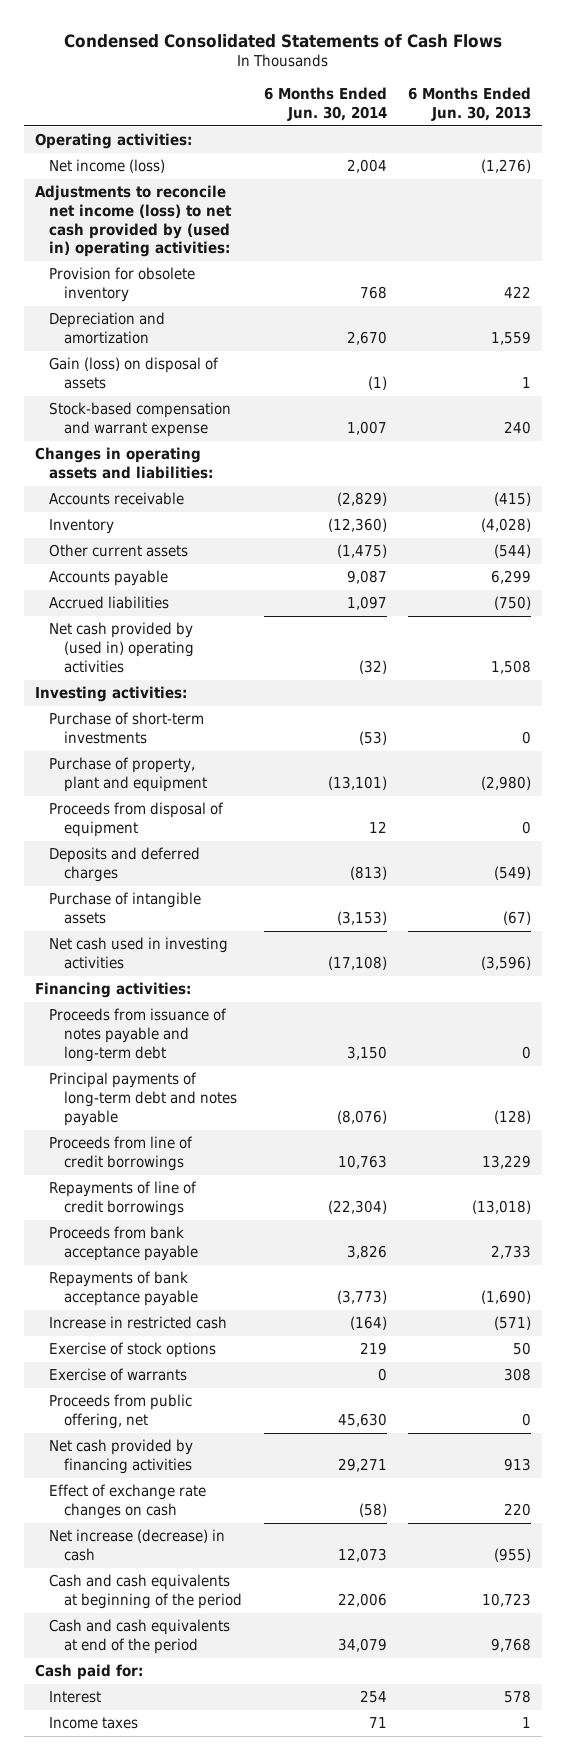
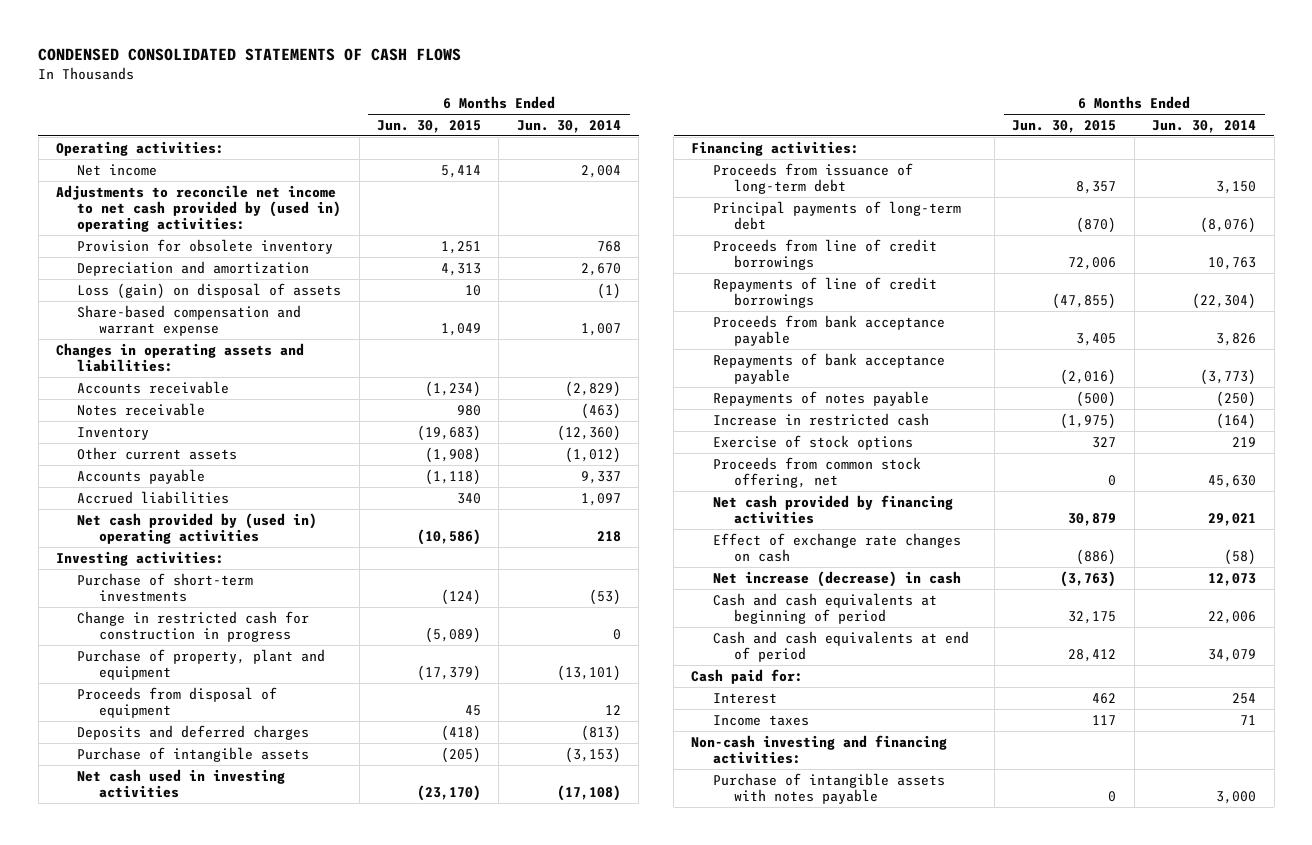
- Condensed Consolidated Statements of Cash Flows
+ CONDENSED CONSOLIDATED STATEMENTS OF CASH FLOWS
- | 6 Months Ended Jun. 30, 2014 | 6 Months Ended Jun. 30, 2013
+ | 6 Months Ended Jun. 30, 2015 | 6 Months Ended Jun. 30, 2014
- Net income (loss) | 2,004 | (1,276)
- Adjustments to reconcile net income (loss) to net cash provided by (used in) operating activities:
+ Net income | 5,414 | 2,004
+ Adjustments to reconcile net income to net cash provided by (used in) operating activities:
- Gain (loss) on disposal of assets | (1) | 1
- Stock-based compensation and warrant expense | 1,007 | 240
+ Loss (gain) on disposal of assets | 10 | (1)
+ Share-based compensation and warrant expense | 1,049 | 1,007
+ Notes receivable | 980 | (463)
- Other current assets | (1,475) | (544)
- Accounts payable | 9,087 | 6,299
+ Other current assets | (1,908) | (1,012)
+ Accounts payable | (1,118) | 9,337
- Net cash provided by (used in) operating activities | (32) | 1,508
+ Net cash provided by (used in) operating activities | (10,586) | 218
+ Change in restricted cash for construction in progress | (5,089) | 0
- Proceeds from issuance of notes payable and long-term debt | 3,150 | 0
- Principal payments of long-term debt and notes payable | (8,076) | (128)
+ Proceeds from issuance of long-term debt | 8,357 | 3,150
+ Principal payments of long-term debt | (870) | (8,076)
+ Repayments of notes payable | (500) | (250)
- Exercise of warrants | 0 | 308
- Proceeds from public offering, net | 45,630 | 0
- Net cash provided by financing activities | 29,271 | 913
+ Proceeds from common stock offering, net | 0 | 45,630
+ Net cash provided by financing activities | 30,879 | 29,021
- Cash and cash equivalents at beginning of the period | 22,006 | 10,723
- Cash and cash equivalents at end of the period | 34,079 | 9,768
+ Cash and cash equivalents at beginning of period | 32,175 | 22,006
+ Cash and cash equivalents at end of period | 28,412 | 34,079
+ Non-cash investing and financing activities:
+ Purchase of intangible assets with notes payable | 0 | 3,000

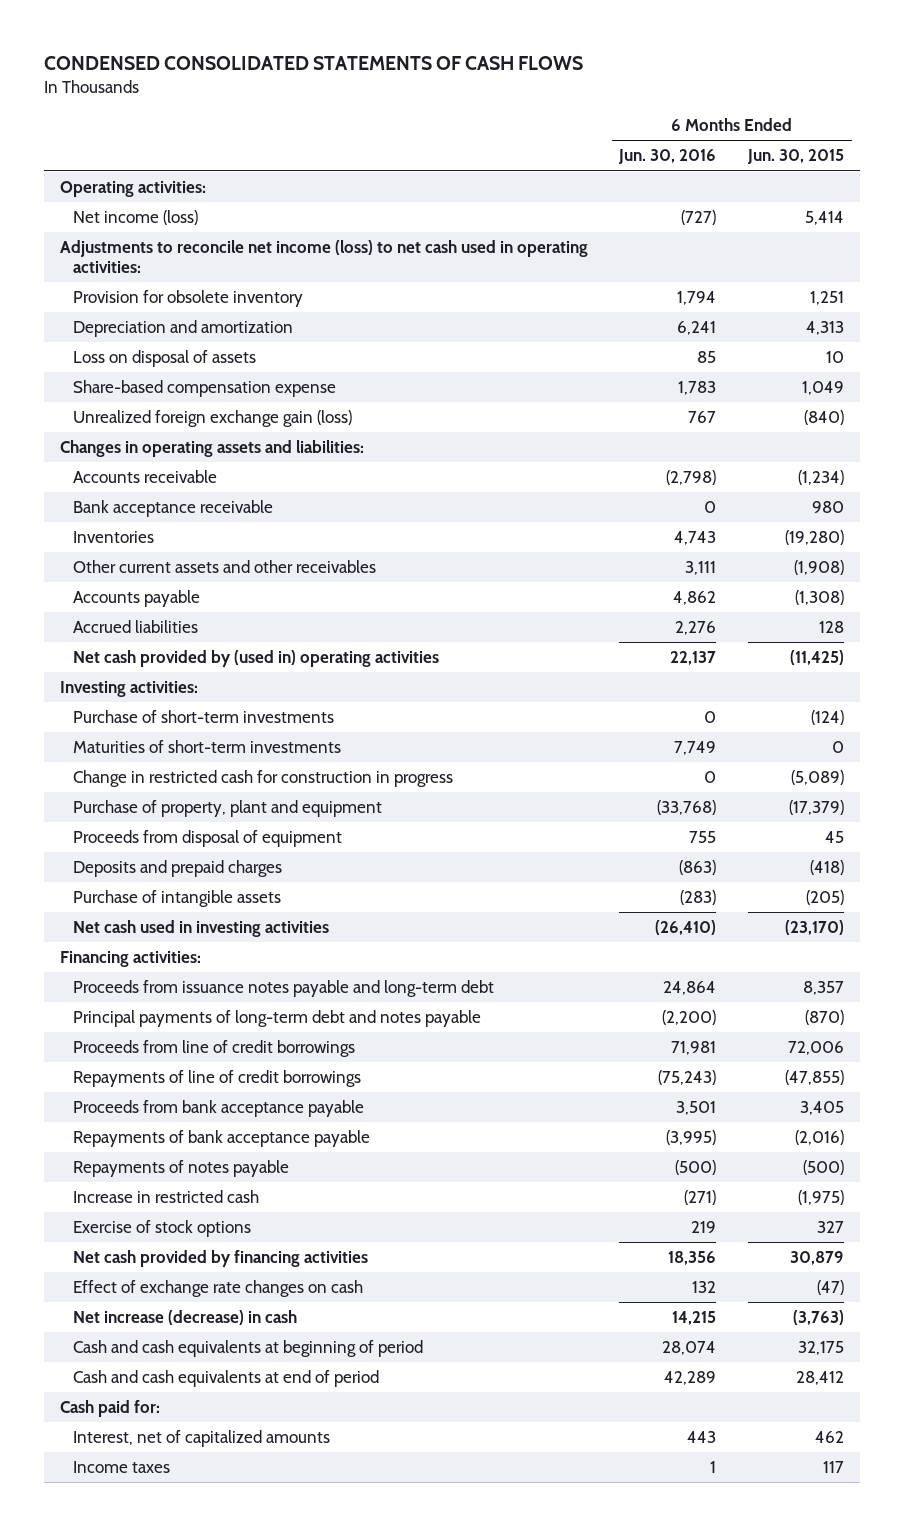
- | 6 Months Ended Jun. 30, 2015 | 6 Months Ended Jun. 30, 2014
+ | 6 Months Ended Jun. 30, 2016 | 6 Months Ended Jun. 30, 2015
- Net income | 5,414 | 2,004
- Adjustments to reconcile net income to net cash provided by (used in) operating activities:
+ Net income (loss) | (727) | 5,414
+ Adjustments to reconcile net income (loss) to net cash used in operating activities:
- Loss (gain) on disposal of assets | 10 | (1)
- Share-based compensation and warrant expense | 1,049 | 1,007
+ Loss on disposal of assets | 85 | 10
+ Share-based compensation expense | 1,783 | 1,049
+ Unrealized foreign exchange gain (loss) | 767 | (840)
- Notes receivable | 980 | (463)
- Inventory | (19,683) | (12,360)
- Other current assets | (1,908) | (1,012)
- Accounts payable | (1,118) | 9,337
- Accrued liabilities | 340 | 1,097
- Net cash provided by (used in) operating activities | (10,586) | 218
+ Bank acceptance receivable | 0 | 980
+ Inventories | 4,743 | (19,280)
+ Other current assets and other receivables | 3,111 | (1,908)
+ Accounts payable | 4,862 | (1,308)
+ Accrued liabilities | 2,276 | 128
+ Net cash provided by (used in) operating activities | 22,137 | (11,425)
+ Maturities of short-term investments | 7,749 | 0
- Deposits and deferred charges | (418) | (813)
+ Deposits and prepaid charges | (863) | (418)
- Proceeds from issuance of long-term debt | 8,357 | 3,150
- Principal payments of long-term debt | (870) | (8,076)
+ Proceeds from issuance notes payable and long-term debt | 24,864 | 8,357
+ Principal payments of long-term debt and notes payable | (2,200) | (870)
- Proceeds from common stock offering, net | 0 | 45,630
- Effect of exchange rate changes on cash | (886) | (58)
+ Effect of exchange rate changes on cash | 132 | (47)
- Interest | 462 | 254
+ Interest, net of capitalized amounts | 443 | 462
- Non-cash investing and financing activities:
- Purchase of intangible assets with notes payable | 0 | 3,000

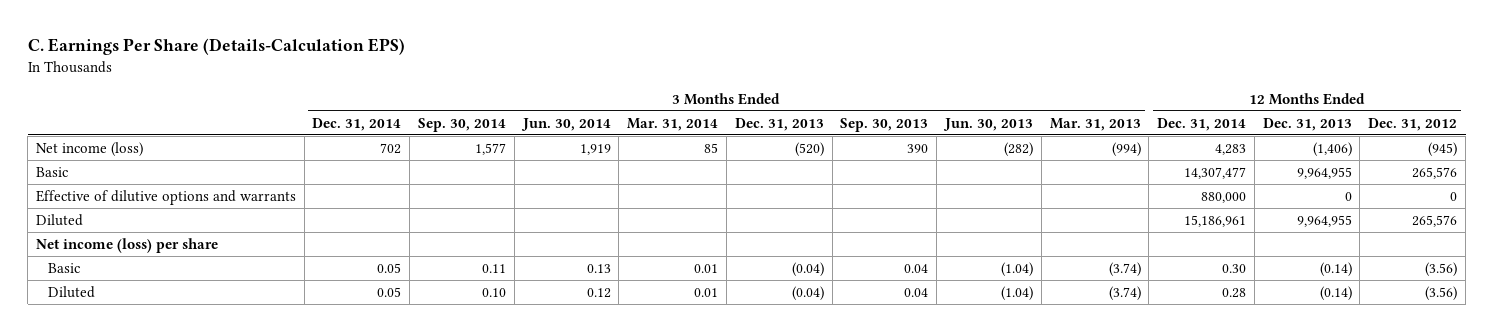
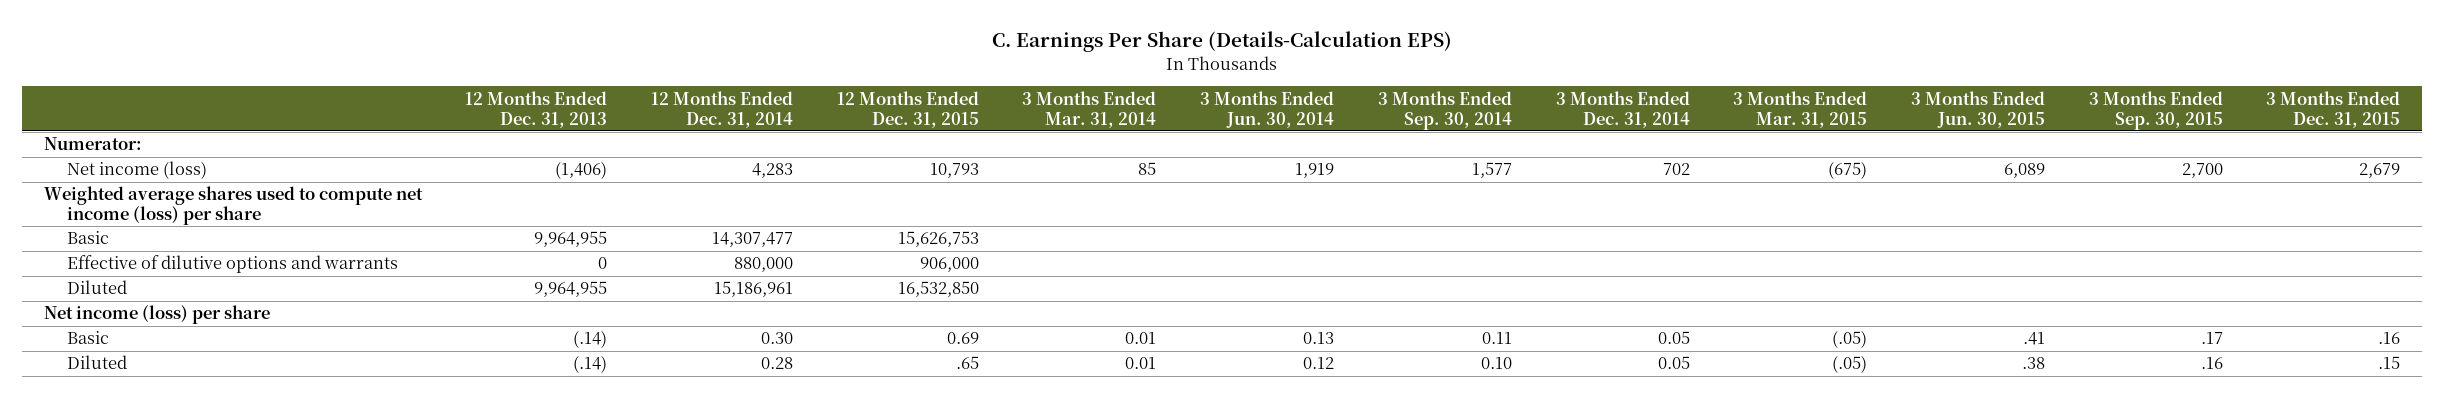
- | 3 Months Ended Dec. 31, 2014 | 3 Months Ended Sep. 30, 2014 | 3 Months Ended Jun. 30, 2014 | 3 Months Ended Mar. 31, 2014 | 3 Months Ended Dec. 31, 2013 | 3 Months Ended Sep. 30, 2013 | 3 Months Ended Jun. 30, 2013 | 3 Months Ended Mar. 31, 2013 | 12 Months Ended Dec. 31, 2014 | 12 Months Ended Dec. 31, 2013 | 12 Months Ended Dec. 31, 2012
+ | 12 Months Ended Dec. 31, 2013 | 12 Months Ended Dec. 31, 2014 | 12 Months Ended Dec. 31, 2015 | 3 Months Ended Mar. 31, 2014 | 3 Months Ended Jun. 30, 2014 | 3 Months Ended Sep. 30, 2014 | 3 Months Ended Dec. 31, 2014 | 3 Months Ended Mar. 31, 2015 | 3 Months Ended Jun. 30, 2015 | 3 Months Ended Sep. 30, 2015 | 3 Months Ended Dec. 31, 2015
+ Numerator:
+ Weighted average shares used to compute net income (loss) per share
- Basic | 0.05 | 0.11 | 0.13 | 0.01 | (0.04) | 0.04 | (1.04) | (3.74) | 0.30 | (0.14) | (3.56)
- Diluted | 0.05 | 0.10 | 0.12 | 0.01 | (0.04) | 0.04 | (1.04) | (3.74) | 0.28 | (0.14) | (3.56)
+ Basic | (.14) | 0.30 | 0.69 | 0.01 | 0.13 | 0.11 | 0.05 | (.05) | .41 | .17 | .16
+ Diluted | (.14) | 0.28 | .65 | 0.01 | 0.12 | 0.10 | 0.05 | (.05) | .38 | .16 | .15

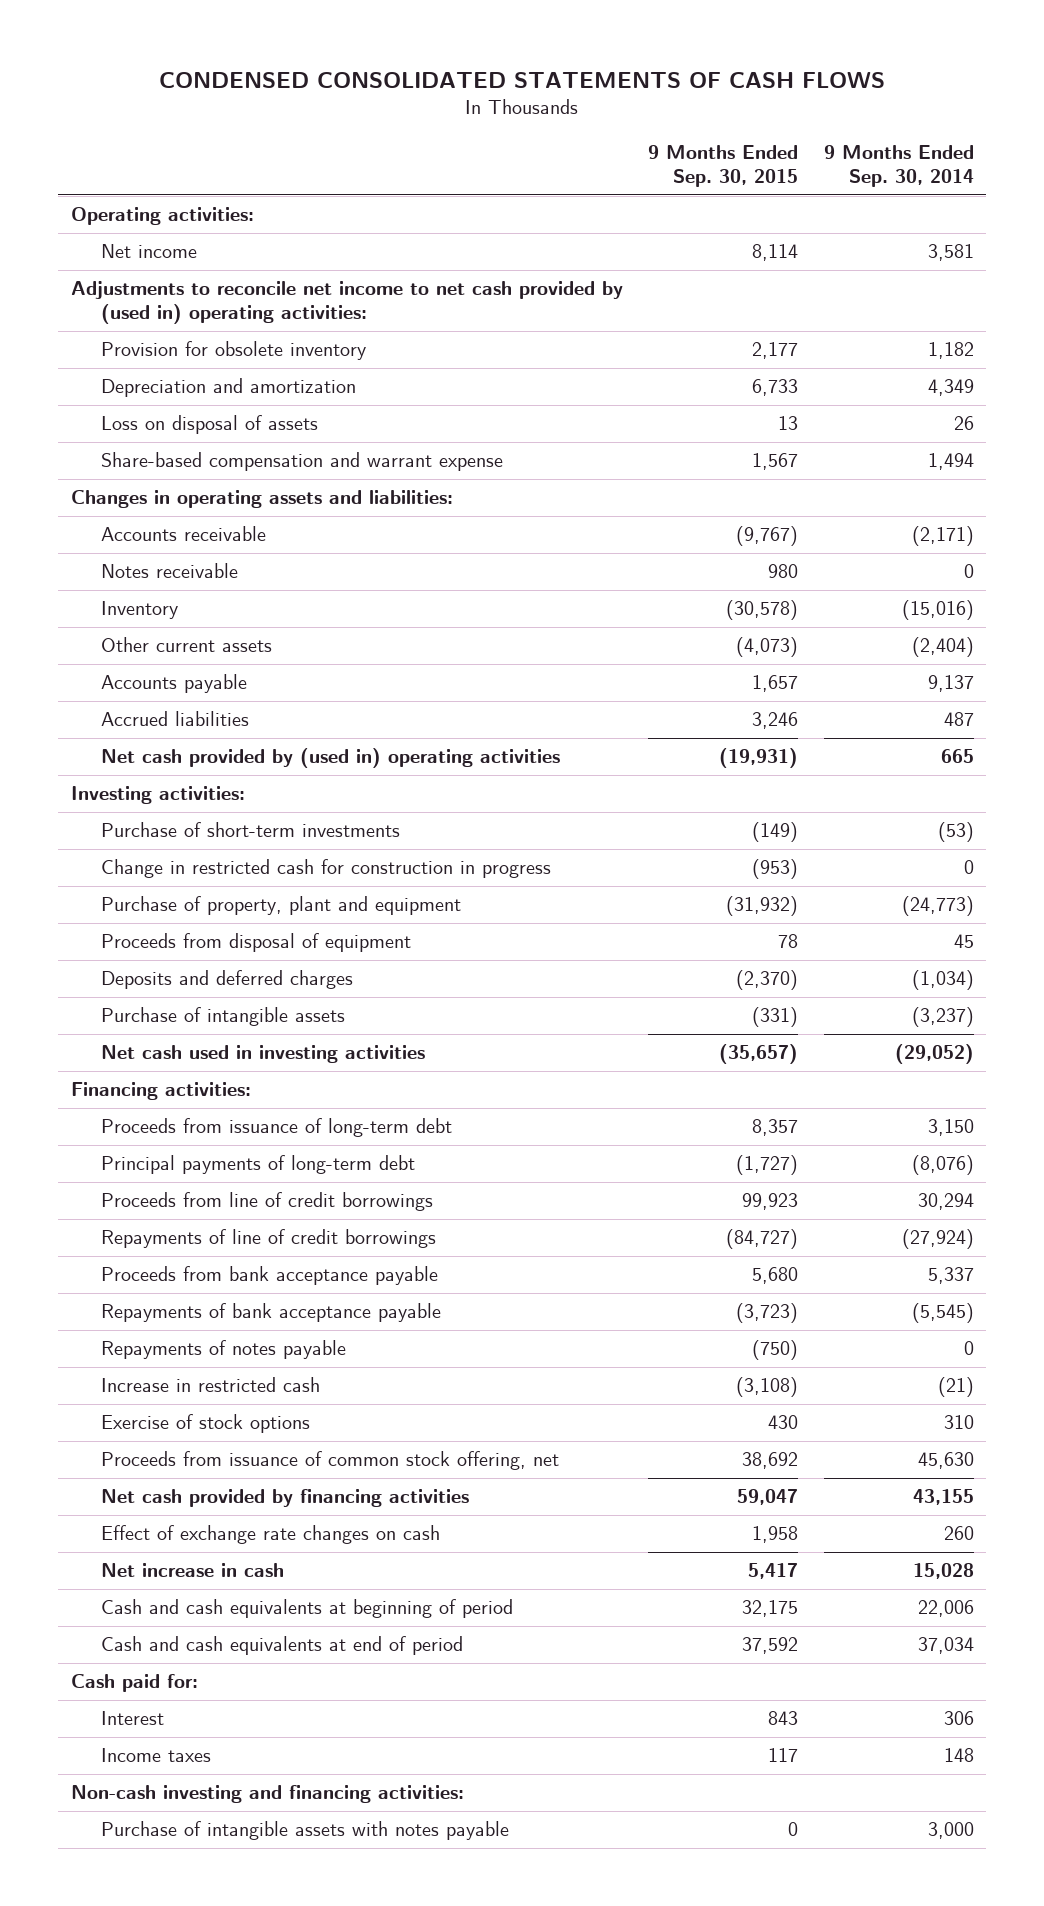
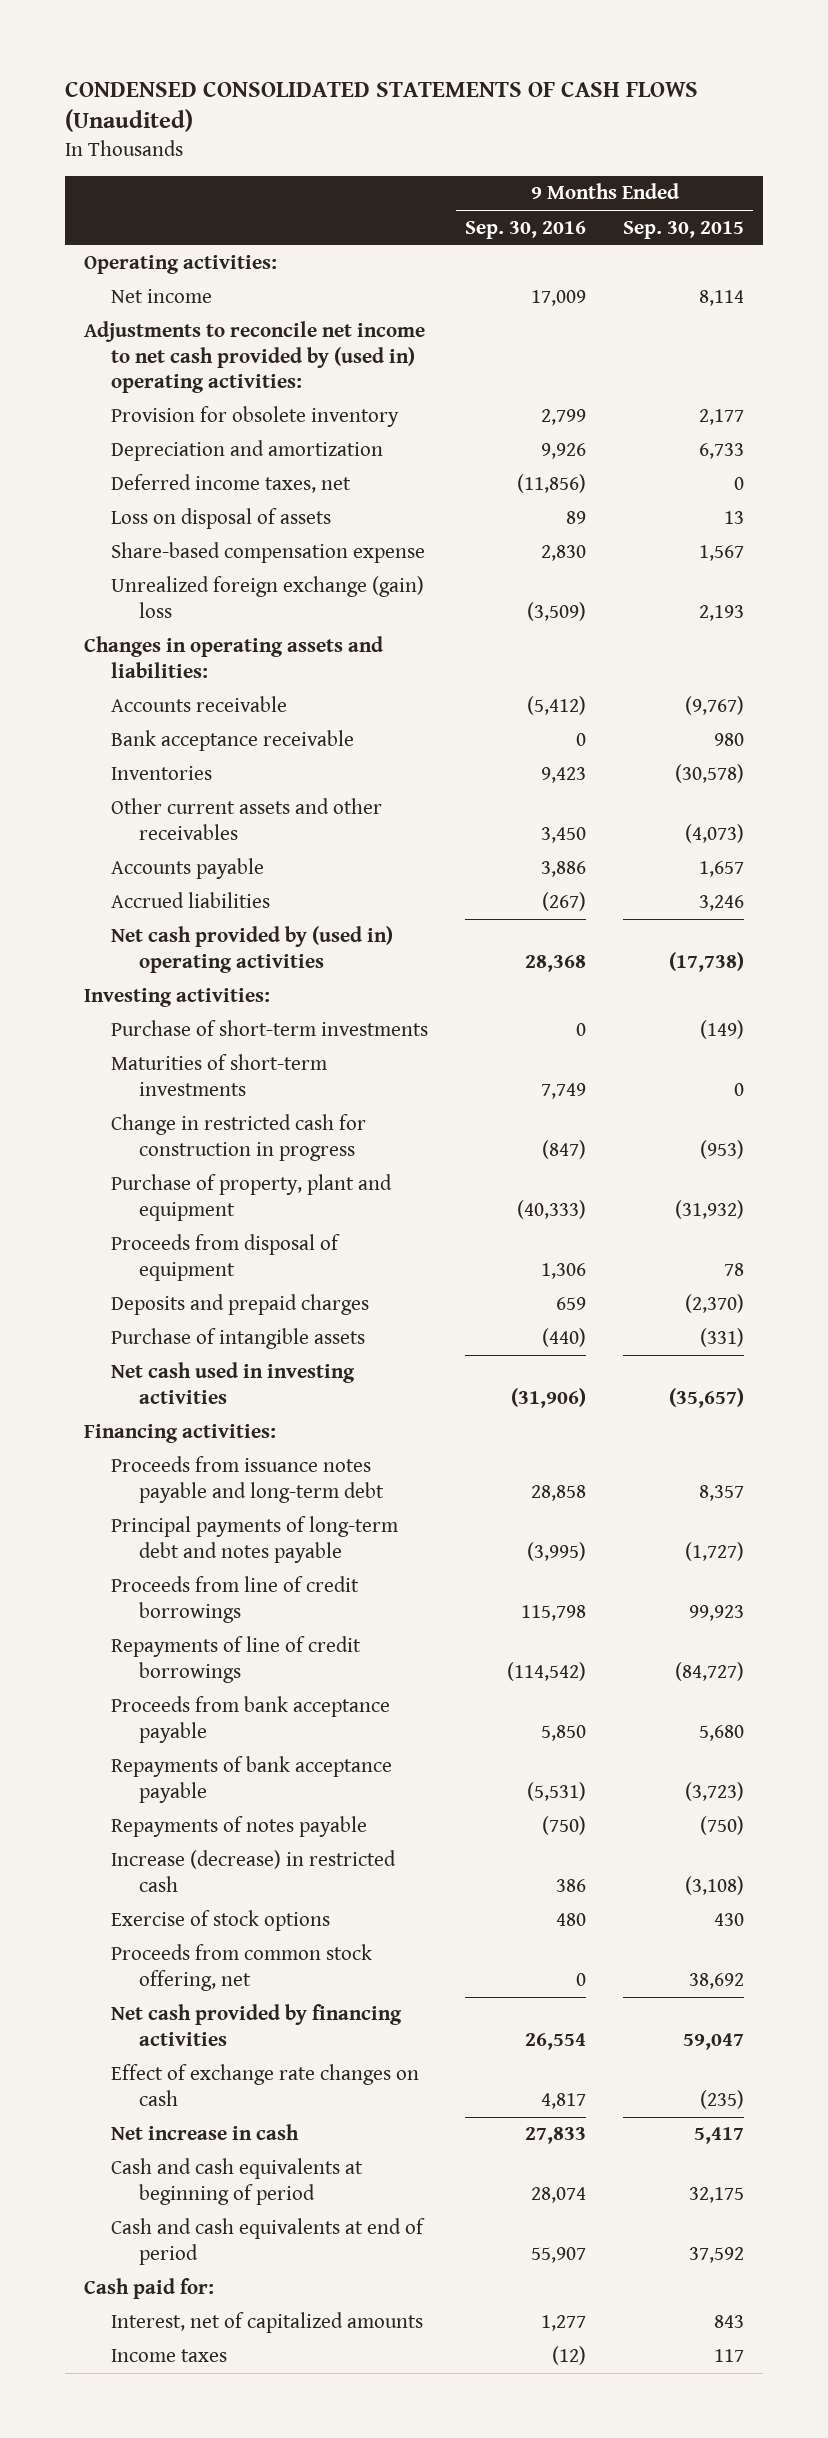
- CONDENSED CONSOLIDATED STATEMENTS OF CASH FLOWS
+ CONDENSED CONSOLIDATED STATEMENTS OF CASH FLOWS (Unaudited)
- | 9 Months Ended Sep. 30, 2015 | 9 Months Ended Sep. 30, 2014
+ | 9 Months Ended Sep. 30, 2016 | 9 Months Ended Sep. 30, 2015
+ Deferred income taxes, net | (11,856) | 0
- Share-based compensation and warrant expense | 1,567 | 1,494
+ Share-based compensation expense | 2,830 | 1,567
+ Unrealized foreign exchange (gain) loss | (3,509) | 2,193
- Notes receivable | 980 | 0
- Inventory | (30,578) | (15,016)
- Other current assets | (4,073) | (2,404)
+ Bank acceptance receivable | 0 | 980
+ Inventories | 9,423 | (30,578)
+ Other current assets and other receivables | 3,450 | (4,073)
- Net cash provided by (used in) operating activities | (19,931) | 665
+ Net cash provided by (used in) operating activities | 28,368 | (17,738)
+ Maturities of short-term investments | 7,749 | 0
- Deposits and deferred charges | (2,370) | (1,034)
+ Deposits and prepaid charges | 659 | (2,370)
- Proceeds from issuance of long-term debt | 8,357 | 3,150
- Principal payments of long-term debt | (1,727) | (8,076)
+ Proceeds from issuance notes payable and long-term debt | 28,858 | 8,357
+ Principal payments of long-term debt and notes payable | (3,995) | (1,727)
- Increase in restricted cash | (3,108) | (21)
+ Increase (decrease) in restricted cash | 386 | (3,108)
- Proceeds from issuance of common stock offering, net | 38,692 | 45,630
+ Proceeds from common stock offering, net | 0 | 38,692
- Effect of exchange rate changes on cash | 1,958 | 260
+ Effect of exchange rate changes on cash | 4,817 | (235)
- Interest | 843 | 306
+ Interest, net of capitalized amounts | 1,277 | 843
- Non-cash investing and financing activities:
- Purchase of intangible assets with notes payable | 0 | 3,000

